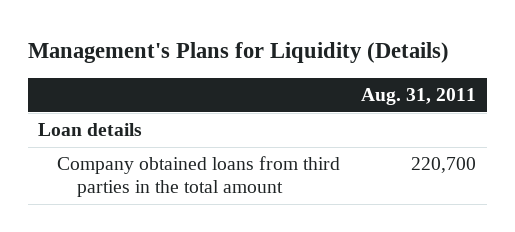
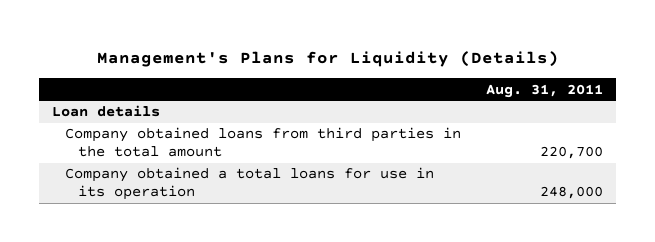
+ Company obtained a total loans for use in its operation | 248,000

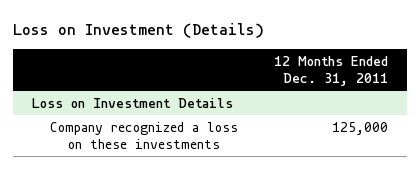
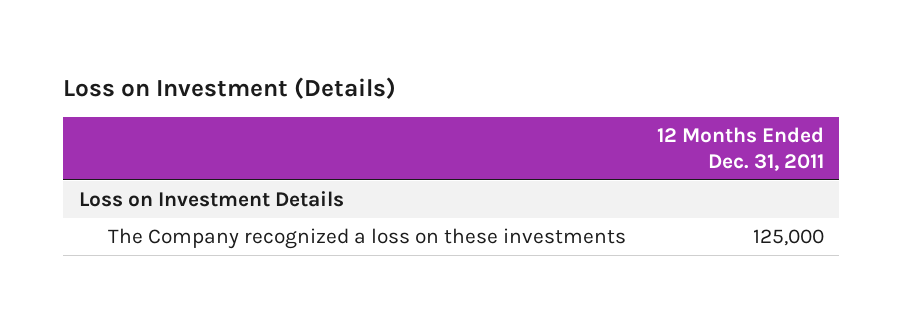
- Company recognized a loss on these investments | 125,000
+ The Company recognized a loss on these investments | 125,000

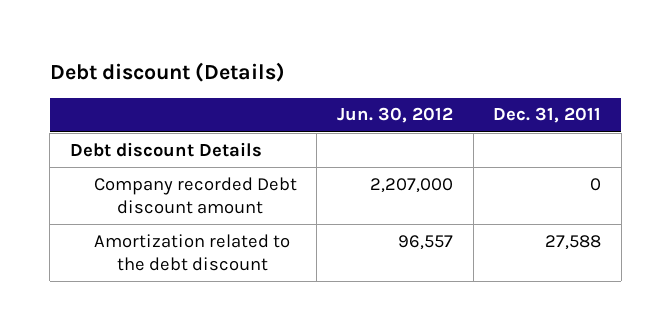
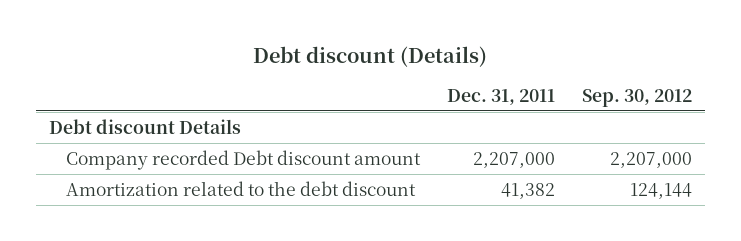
- | Jun. 30, 2012 | Dec. 31, 2011
+ | Dec. 31, 2011 | Sep. 30, 2012
- Company recorded Debt discount amount | 2,207,000 | 0
- Amortization related to the debt discount | 96,557 | 27,588
+ Company recorded Debt discount amount | 2,207,000 | 2,207,000
+ Amortization related to the debt discount | 41,382 | 124,144

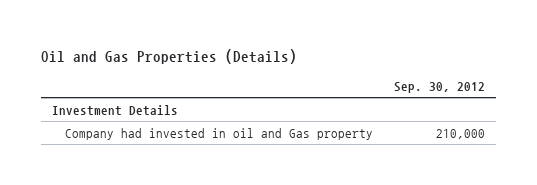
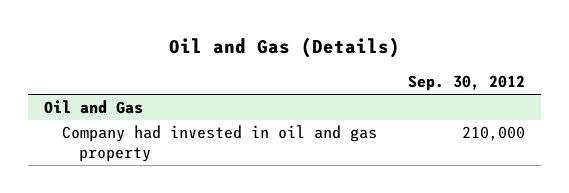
- Oil and Gas Properties (Details)
+ Oil and Gas (Details)
- Investment Details
- Company had invested in oil and Gas property | 210,000
+ Oil and Gas
+ Company had invested in oil and gas property | 210,000

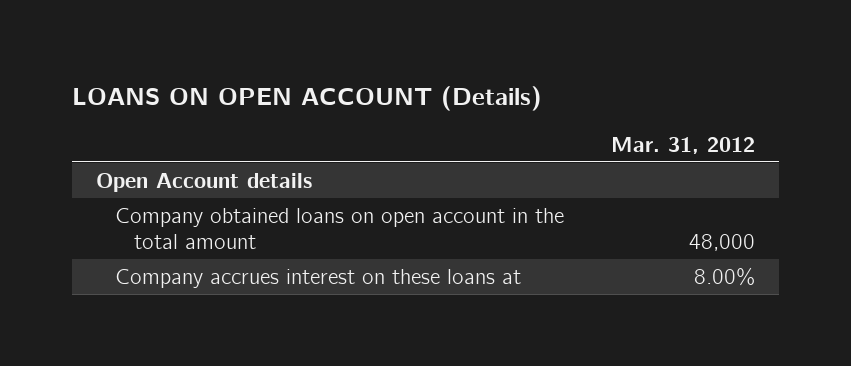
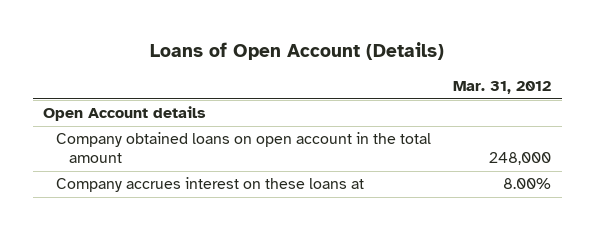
- LOANS ON OPEN ACCOUNT (Details)
+ Loans of Open Account (Details)
- Company obtained loans on open account in the total amount | 48,000
+ Company obtained loans on open account in the total amount | 248,000

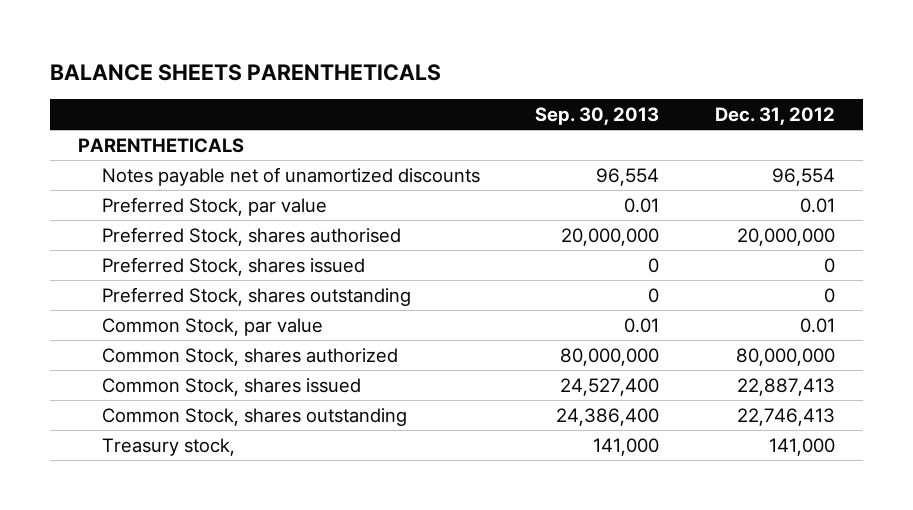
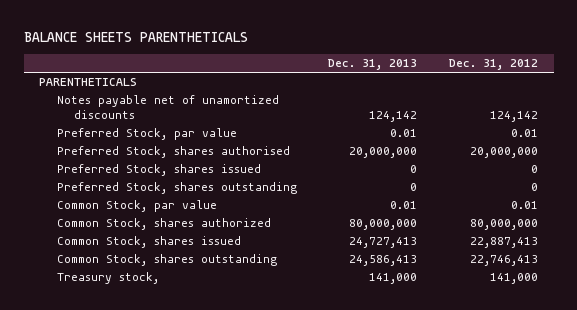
- | Sep. 30, 2013 | Dec. 31, 2012
+ | Dec. 31, 2013 | Dec. 31, 2012
- Notes payable net of unamortized discounts | 96,554 | 96,554
+ Notes payable net of unamortized discounts | 124,142 | 124,142

